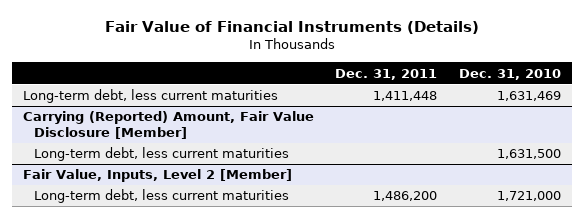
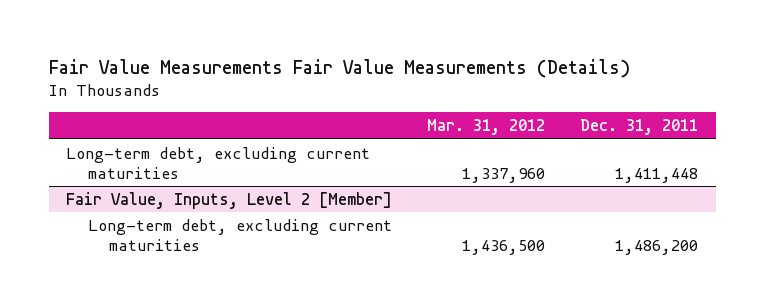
- Fair Value of Financial Instruments (Details)
+ Fair Value Measurements Fair Value Measurements (Details)
- | Dec. 31, 2011 | Dec. 31, 2010
+ | Mar. 31, 2012 | Dec. 31, 2011
- Long-term debt, less current maturities | 1,411,448 | 1,631,469
- Carrying (Reported) Amount, Fair Value Disclosure [Member]
- Long-term debt, less current maturities | | 1,631,500
+ Long-term debt, excluding current maturities | 1,337,960 | 1,411,448
@ Fair Value, Inputs, Level 2 [Member]
- Long-term debt, less current maturities | 1,486,200 | 1,721,000
+ Long-term debt, excluding current maturities | 1,436,500 | 1,486,200

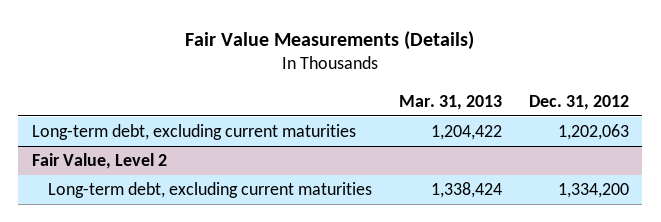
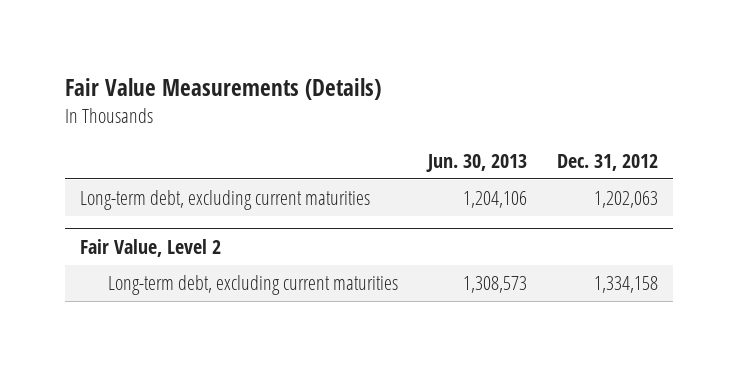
- | Mar. 31, 2013 | Dec. 31, 2012
+ | Jun. 30, 2013 | Dec. 31, 2012
@ Fair Value, Level 2
- Long-term debt, excluding current maturities | 1,338,424 | 1,334,200
+ Long-term debt, excluding current maturities | 1,308,573 | 1,334,158

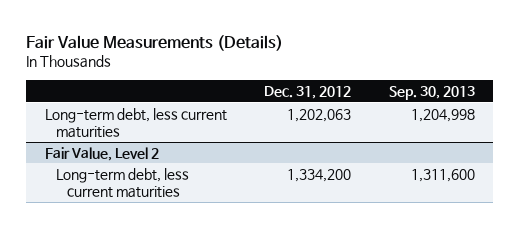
- | Jun. 30, 2013 | Dec. 31, 2012
+ | Dec. 31, 2012 | Sep. 30, 2013
- Long-term debt, excluding current maturities | 1,204,106 | 1,202,063
+ Long-term debt, less current maturities | 1,202,063 | 1,204,998
@ Fair Value, Level 2
- Long-term debt, excluding current maturities | 1,308,573 | 1,334,158
+ Long-term debt, less current maturities | 1,334,200 | 1,311,600

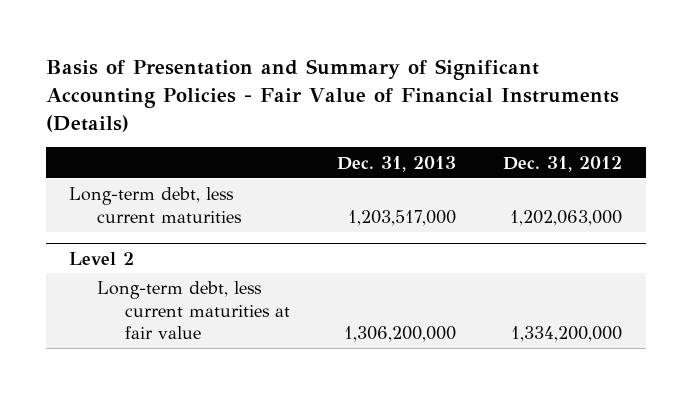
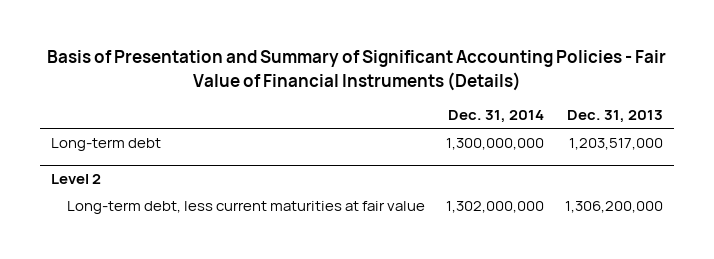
- | Dec. 31, 2013 | Dec. 31, 2012
+ | Dec. 31, 2014 | Dec. 31, 2013
- Long-term debt, less current maturities | 1,203,517,000 | 1,202,063,000
+ Long-term debt | 1,300,000,000 | 1,203,517,000

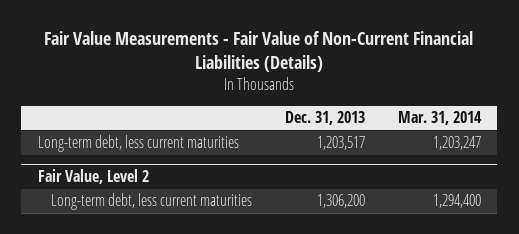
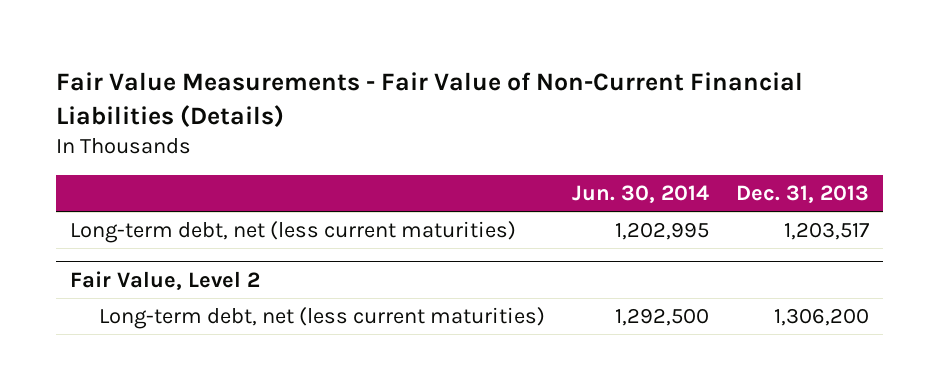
- | Dec. 31, 2013 | Mar. 31, 2014
+ | Jun. 30, 2014 | Dec. 31, 2013
- Long-term debt, less current maturities | 1,203,517 | 1,203,247
+ Long-term debt, net (less current maturities) | 1,202,995 | 1,203,517
@ Fair Value, Level 2
- Long-term debt, less current maturities | 1,306,200 | 1,294,400
+ Long-term debt, net (less current maturities) | 1,292,500 | 1,306,200

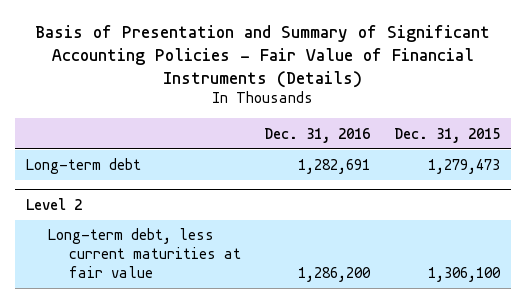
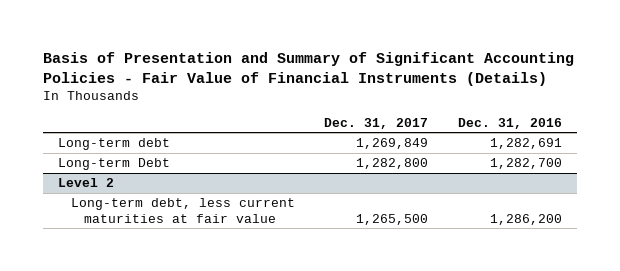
- | Dec. 31, 2016 | Dec. 31, 2015
+ | Dec. 31, 2017 | Dec. 31, 2016
+ Long-term Debt | 1,282,800 | 1,282,700

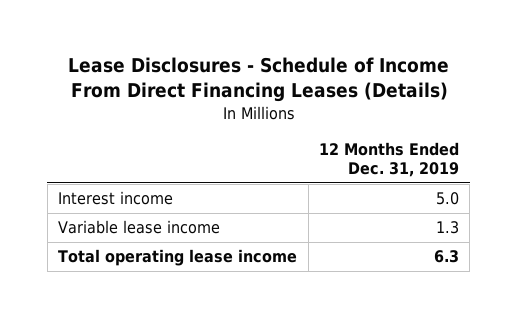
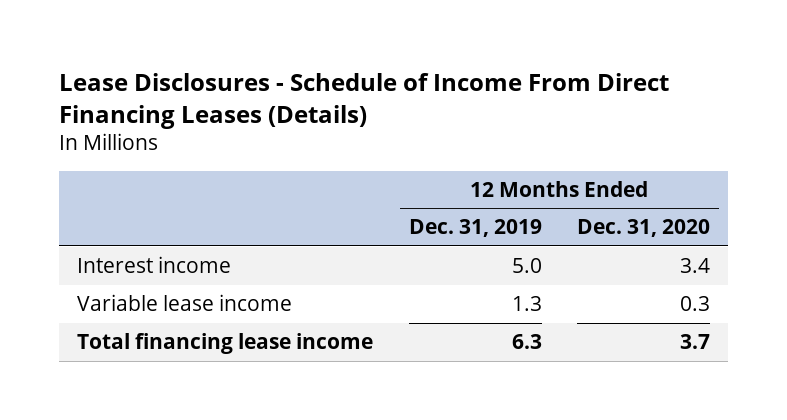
- | 12 Months Ended Dec. 31, 2019
+ | 12 Months Ended Dec. 31, 2019 | 12 Months Ended Dec. 31, 2020
- Total operating lease income | 6.3
+ Total financing lease income | 6.3 | 3.7

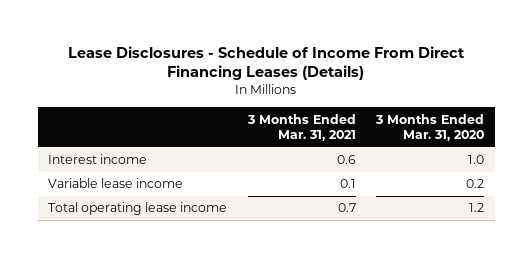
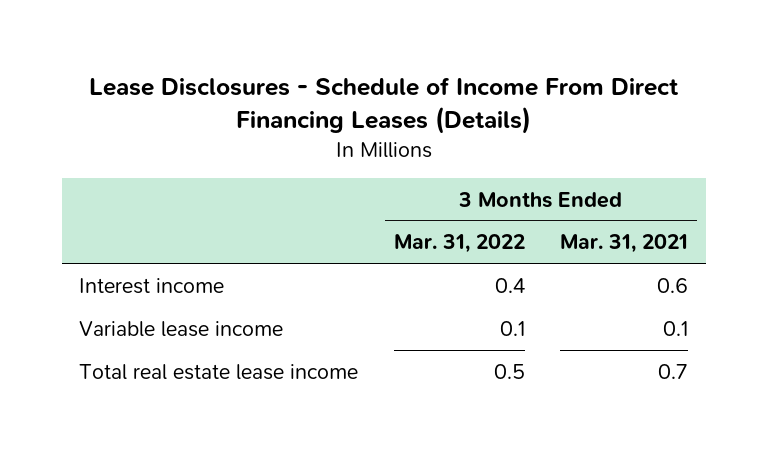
- | 3 Months Ended Mar. 31, 2021 | 3 Months Ended Mar. 31, 2020
+ | 3 Months Ended Mar. 31, 2022 | 3 Months Ended Mar. 31, 2021
- Total operating lease income | 0.7 | 1.2
+ Total real estate lease income | 0.5 | 0.7

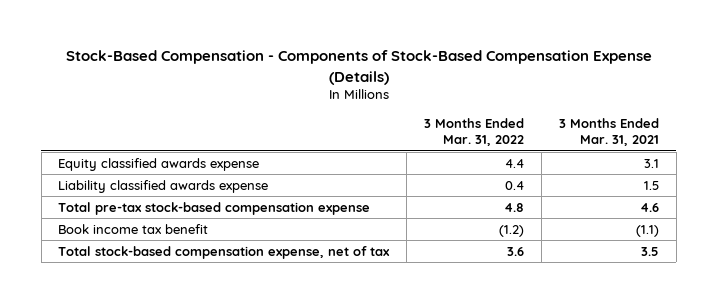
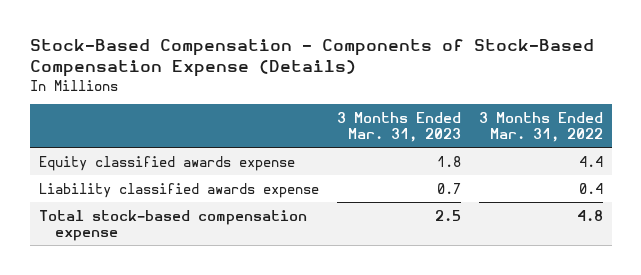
- | 3 Months Ended Mar. 31, 2022 | 3 Months Ended Mar. 31, 2021
+ | 3 Months Ended Mar. 31, 2023 | 3 Months Ended Mar. 31, 2022
- Total pre-tax stock-based compensation expense | 4.8 | 4.6
- Book income tax benefit | (1.2) | (1.1)
- Total stock-based compensation expense, net of tax | 3.6 | 3.5
+ Total stock-based compensation expense | 2.5 | 4.8

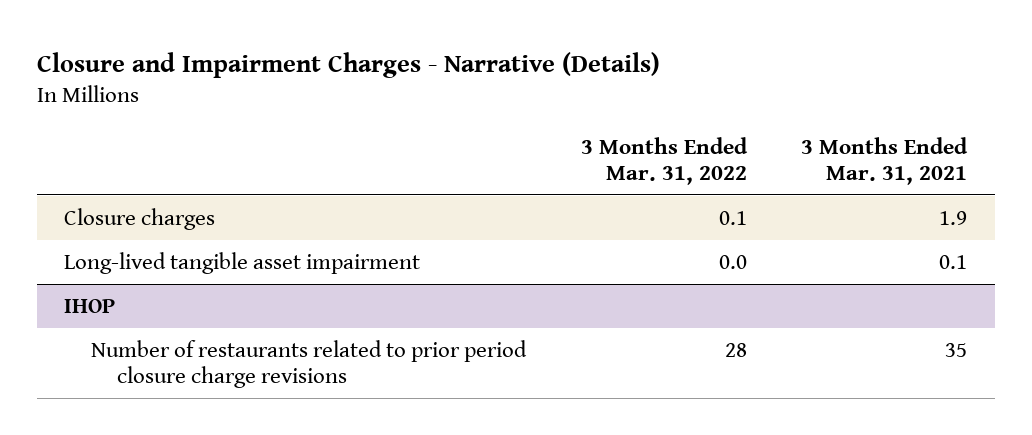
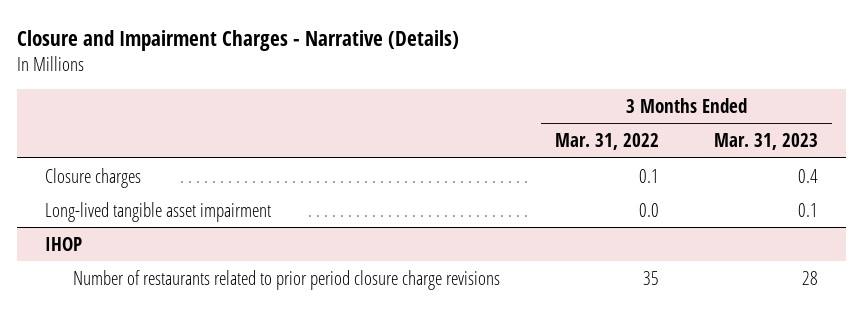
- | 3 Months Ended Mar. 31, 2022 | 3 Months Ended Mar. 31, 2021
+ | 3 Months Ended Mar. 31, 2022 | 3 Months Ended Mar. 31, 2023
@ IHOP
- Number of restaurants related to prior period closure charge revisions | 28 | 35
+ Number of restaurants related to prior period closure charge revisions | 35 | 28

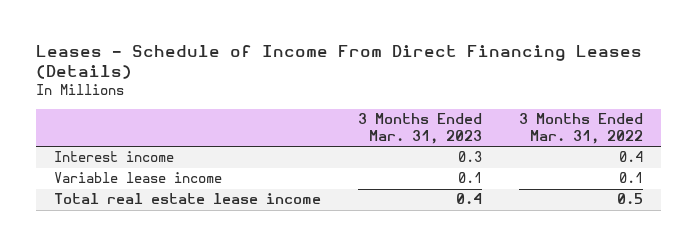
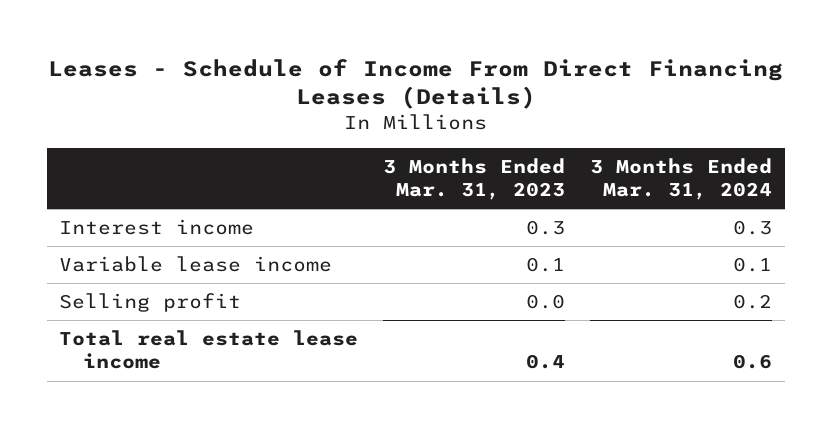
- | 3 Months Ended Mar. 31, 2023 | 3 Months Ended Mar. 31, 2022
+ | 3 Months Ended Mar. 31, 2023 | 3 Months Ended Mar. 31, 2024
+ Selling profit | 0.0 | 0.2

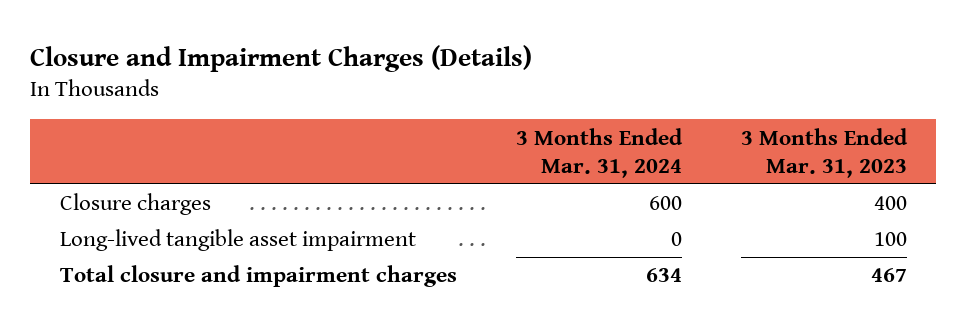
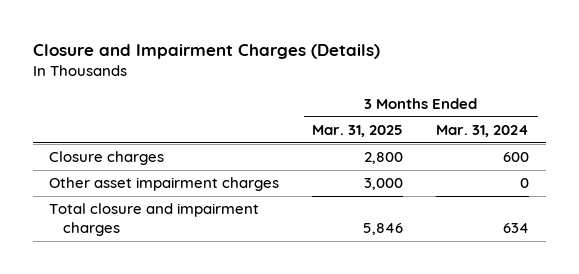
- | 3 Months Ended Mar. 31, 2024 | 3 Months Ended Mar. 31, 2023
+ | 3 Months Ended Mar. 31, 2025 | 3 Months Ended Mar. 31, 2024
- Long-lived tangible asset impairment | 0 | 100
+ Other asset impairment charges | 3,000 | 0

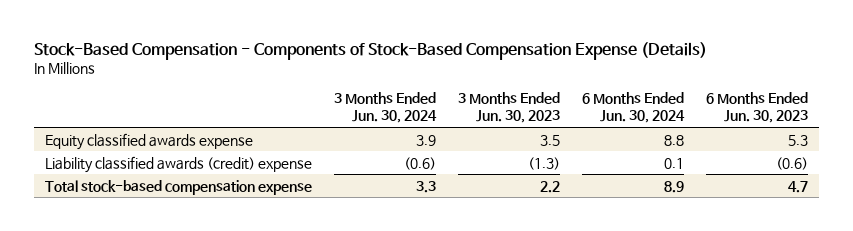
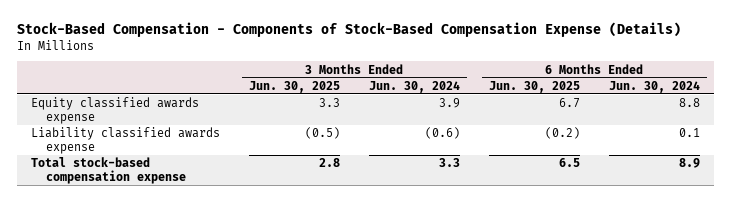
- | 3 Months Ended Jun. 30, 2024 | 3 Months Ended Jun. 30, 2023 | 6 Months Ended Jun. 30, 2024 | 6 Months Ended Jun. 30, 2023
+ | 3 Months Ended Jun. 30, 2025 | 3 Months Ended Jun. 30, 2024 | 6 Months Ended Jun. 30, 2025 | 6 Months Ended Jun. 30, 2024
- Liability classified awards (credit) expense | (0.6) | (1.3) | 0.1 | (0.6)
+ Liability classified awards expense | (0.5) | (0.6) | (0.2) | 0.1

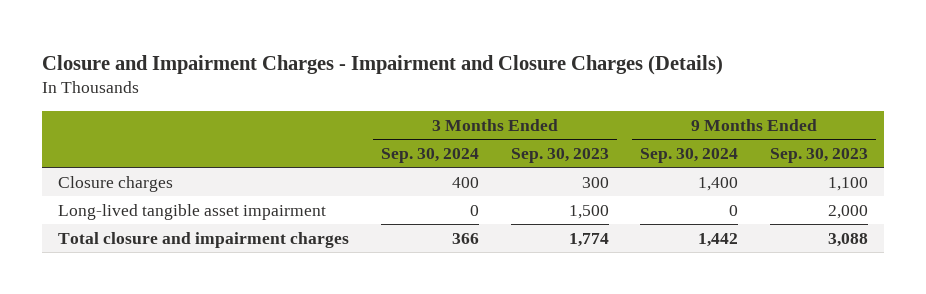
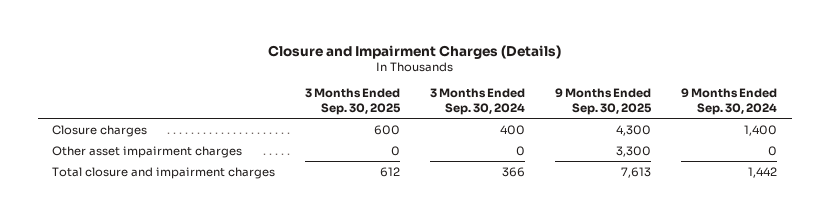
- Closure and Impairment Charges - Impairment and Closure Charges (Details)
+ Closure and Impairment Charges (Details)
- | 3 Months Ended Sep. 30, 2024 | 3 Months Ended Sep. 30, 2023 | 9 Months Ended Sep. 30, 2024 | 9 Months Ended Sep. 30, 2023
+ | 3 Months Ended Sep. 30, 2025 | 3 Months Ended Sep. 30, 2024 | 9 Months Ended Sep. 30, 2025 | 9 Months Ended Sep. 30, 2024
- Long-lived tangible asset impairment | 0 | 1,500 | 0 | 2,000
+ Other asset impairment charges | 0 | 0 | 3,300 | 0

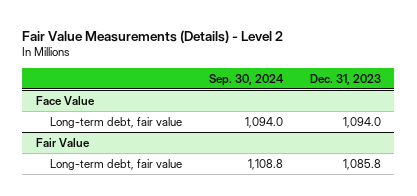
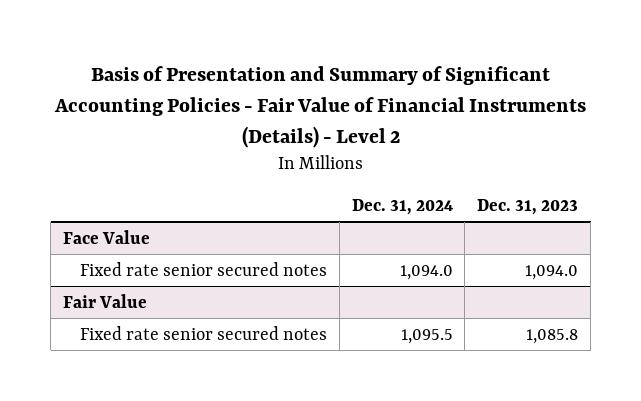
- Fair Value Measurements (Details) - Level 2
+ Basis of Presentation and Summary of Significant Accounting Policies - Fair Value of Financial Instruments (Details) - Level 2
- | Sep. 30, 2024 | Dec. 31, 2023
+ | Dec. 31, 2024 | Dec. 31, 2023
@ Face Value
- Long-term debt, fair value | 1,094.0 | 1,094.0
+ Fixed rate senior secured notes | 1,094.0 | 1,094.0
@ Fair Value
- Long-term debt, fair value | 1,108.8 | 1,085.8
+ Fixed rate senior secured notes | 1,095.5 | 1,085.8

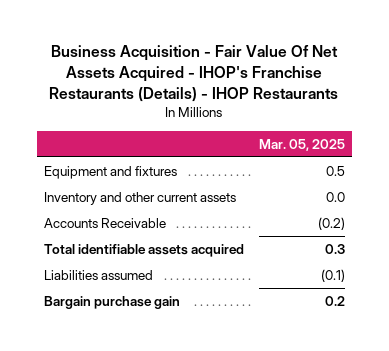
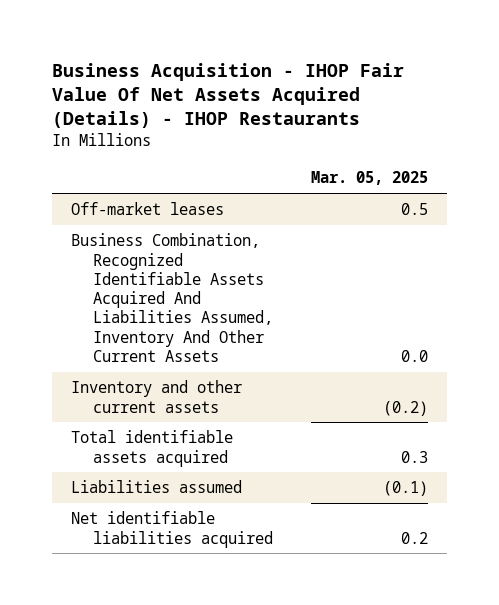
- Business Acquisition - Fair Value Of Net Assets Acquired - IHOP's Franchise Restaurants (Details) - IHOP Restaurants
+ Business Acquisition - IHOP Fair Value Of Net Assets Acquired (Details) - IHOP Restaurants
- Equipment and fixtures | 0.5
- Inventory and other current assets | 0.0
- Accounts Receivable | (0.2)
+ Off-market leases | 0.5
+ Business Combination, Recognized Identifiable Assets Acquired And Liabilities Assumed, Inventory And Other Current Assets | 0.0
+ Inventory and other current assets | (0.2)
- Bargain purchase gain | 0.2
+ Net identifiable liabilities acquired | 0.2

